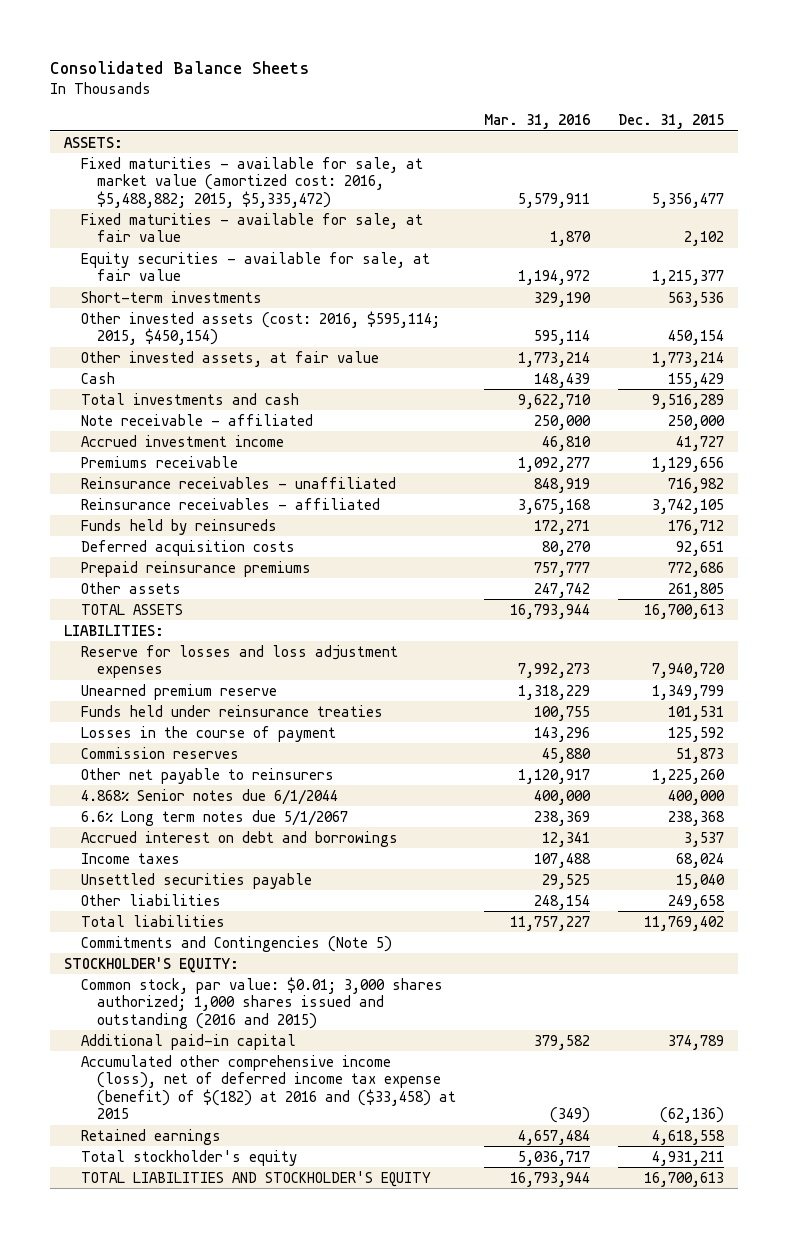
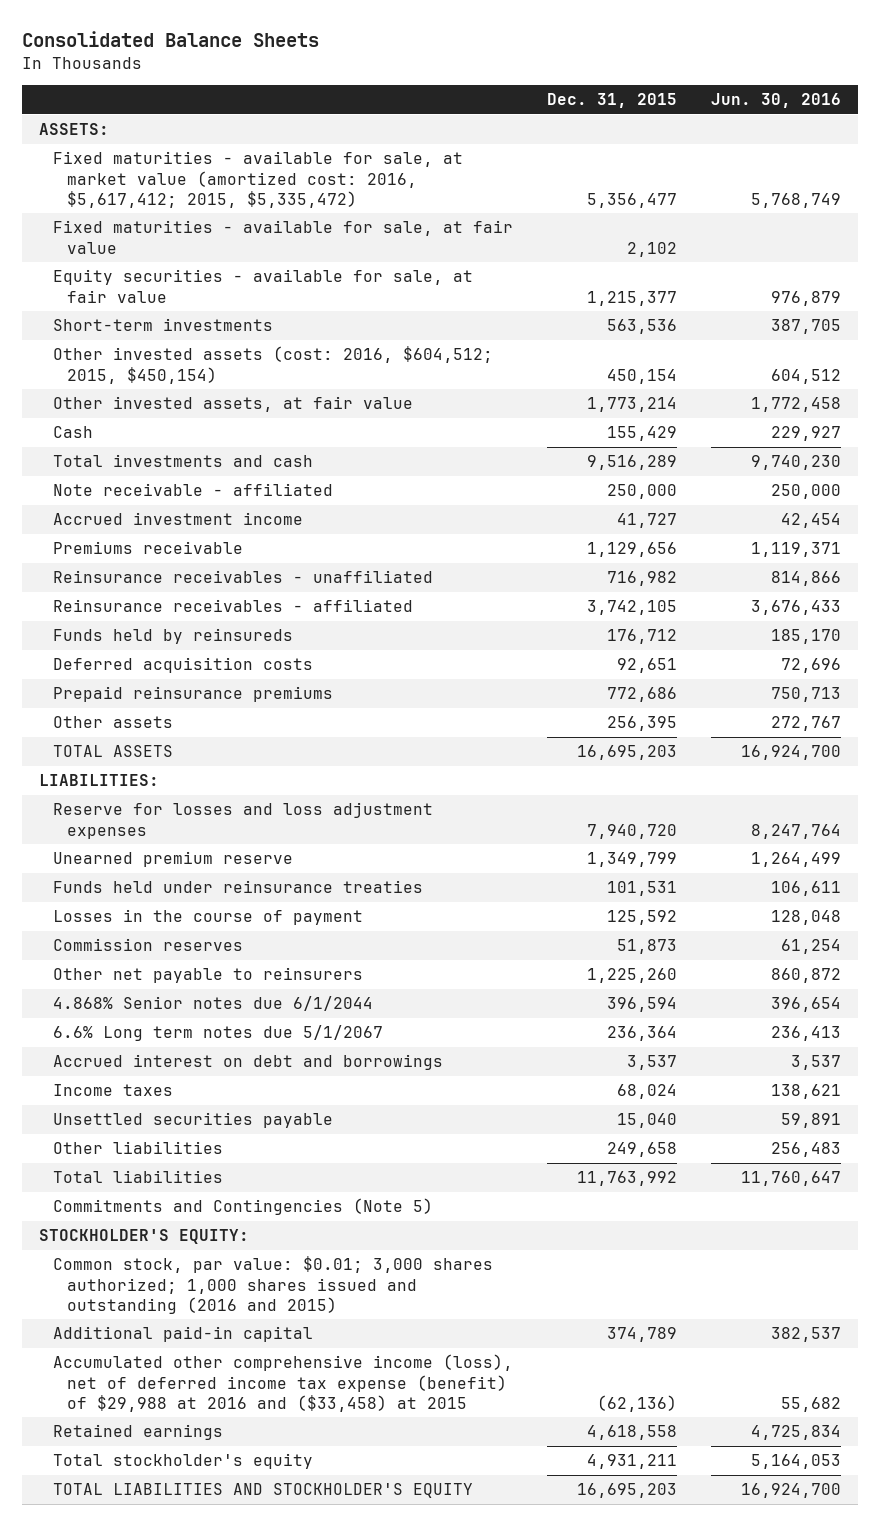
- | Mar. 31, 2016 | Dec. 31, 2015
+ | Dec. 31, 2015 | Jun. 30, 2016
- Fixed maturities - available for sale, at market value (amortized cost: 2016, $5,488,882; 2015, $5,335,472) | 5,579,911 | 5,356,477
+ Fixed maturities - available for sale, at market value (amortized cost: 2016, $5,617,412; 2015, $5,335,472) | 5,356,477 | 5,768,749
- Other invested assets (cost: 2016, $595,114; 2015, $450,154) | 595,114 | 450,154
+ Other invested assets (cost: 2016, $604,512; 2015, $450,154) | 450,154 | 604,512
- Other assets | 247,742 | 261,805
- TOTAL ASSETS | 16,793,944 | 16,700,613
+ Other assets | 256,395 | 272,767
+ TOTAL ASSETS | 16,695,203 | 16,924,700
- 4.868% Senior notes due 6/1/2044 | 400,000 | 400,000
- 6.6% Long term notes due 5/1/2067 | 238,369 | 238,368
+ 4.868% Senior notes due 6/1/2044 | 396,594 | 396,654
+ 6.6% Long term notes due 5/1/2067 | 236,364 | 236,413
- Total liabilities | 11,757,227 | 11,769,402
+ Total liabilities | 11,763,992 | 11,760,647
- Accumulated other comprehensive income (loss), net of deferred income tax expense (benefit) of $(182) at 2016 and ($33,458) at 2015 | (349) | (62,136)
+ Accumulated other comprehensive income (loss), net of deferred income tax expense (benefit) of $29,988 at 2016 and ($33,458) at 2015 | (62,136) | 55,682
- TOTAL LIABILITIES AND STOCKHOLDER'S EQUITY | 16,793,944 | 16,700,613
+ TOTAL LIABILITIES AND STOCKHOLDER'S EQUITY | 16,695,203 | 16,924,700

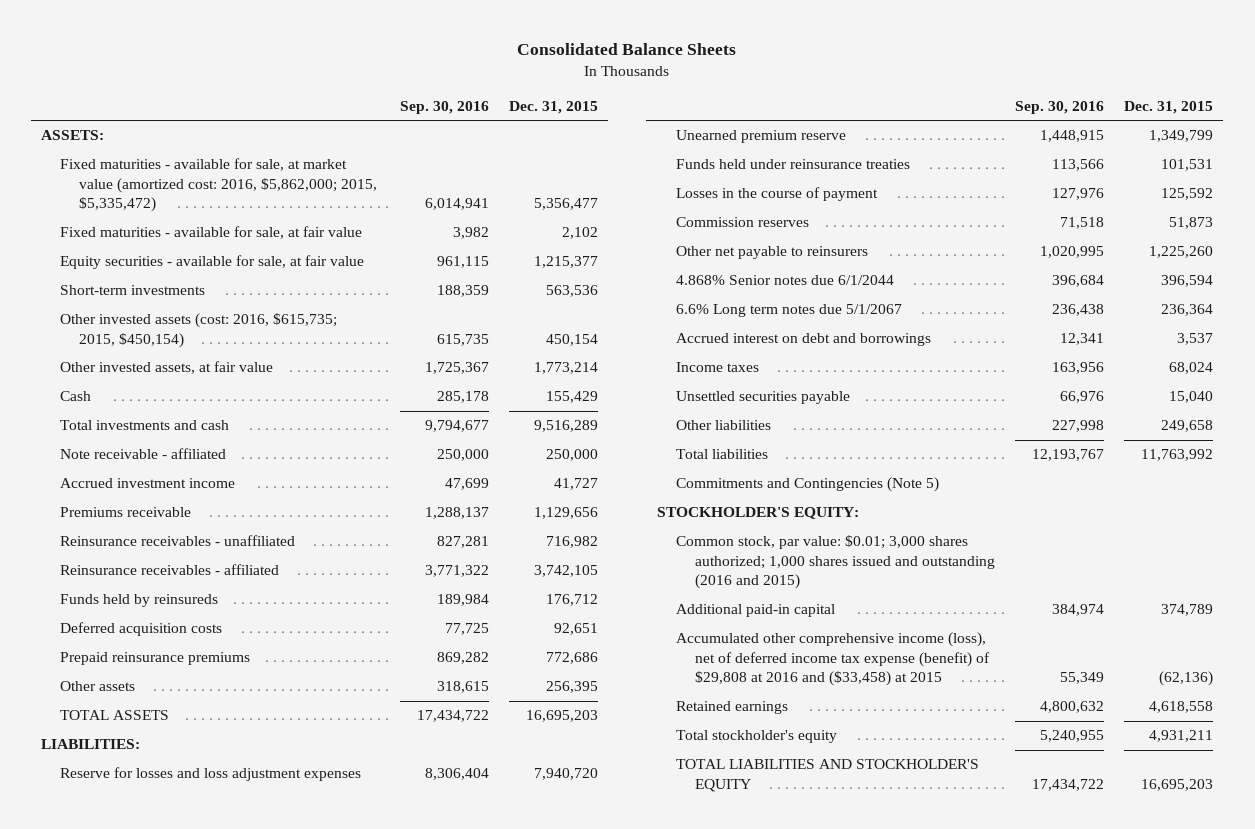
- | Dec. 31, 2015 | Jun. 30, 2016
+ | Sep. 30, 2016 | Dec. 31, 2015
- Fixed maturities - available for sale, at market value (amortized cost: 2016, $5,617,412; 2015, $5,335,472) | 5,356,477 | 5,768,749
+ Fixed maturities - available for sale, at market value (amortized cost: 2016, $5,862,000; 2015, $5,335,472) | 6,014,941 | 5,356,477
- Other invested assets (cost: 2016, $604,512; 2015, $450,154) | 450,154 | 604,512
+ Other invested assets (cost: 2016, $615,735; 2015, $450,154) | 615,735 | 450,154
- Accumulated other comprehensive income (loss), net of deferred income tax expense (benefit) of $29,988 at 2016 and ($33,458) at 2015 | (62,136) | 55,682
+ Accumulated other comprehensive income (loss), net of deferred income tax expense (benefit) of $29,808 at 2016 and ($33,458) at 2015 | 55,349 | (62,136)

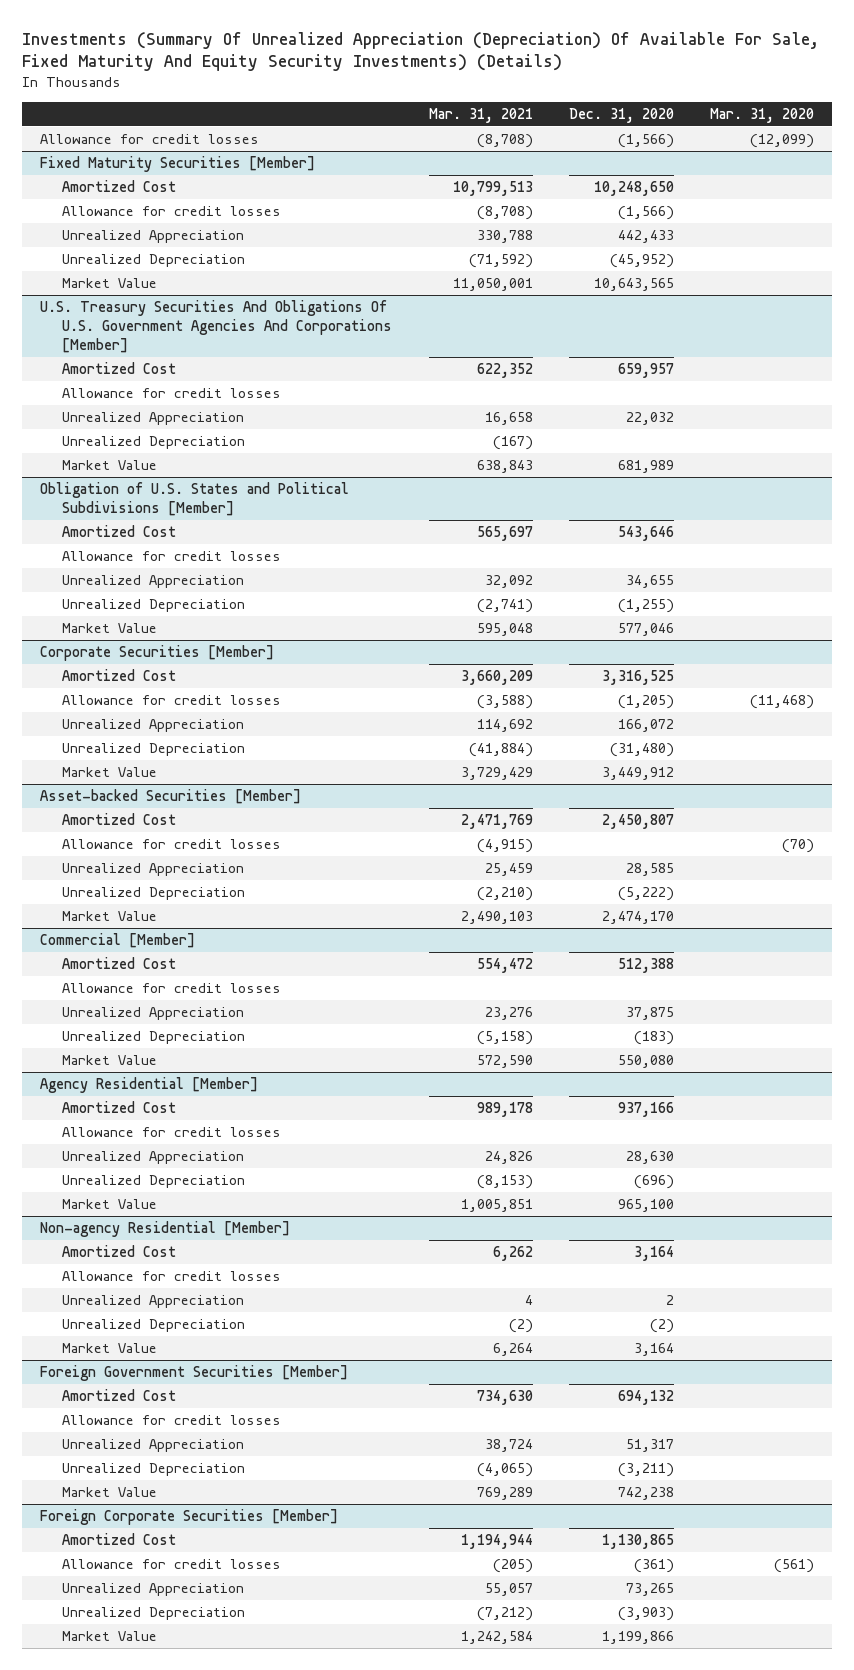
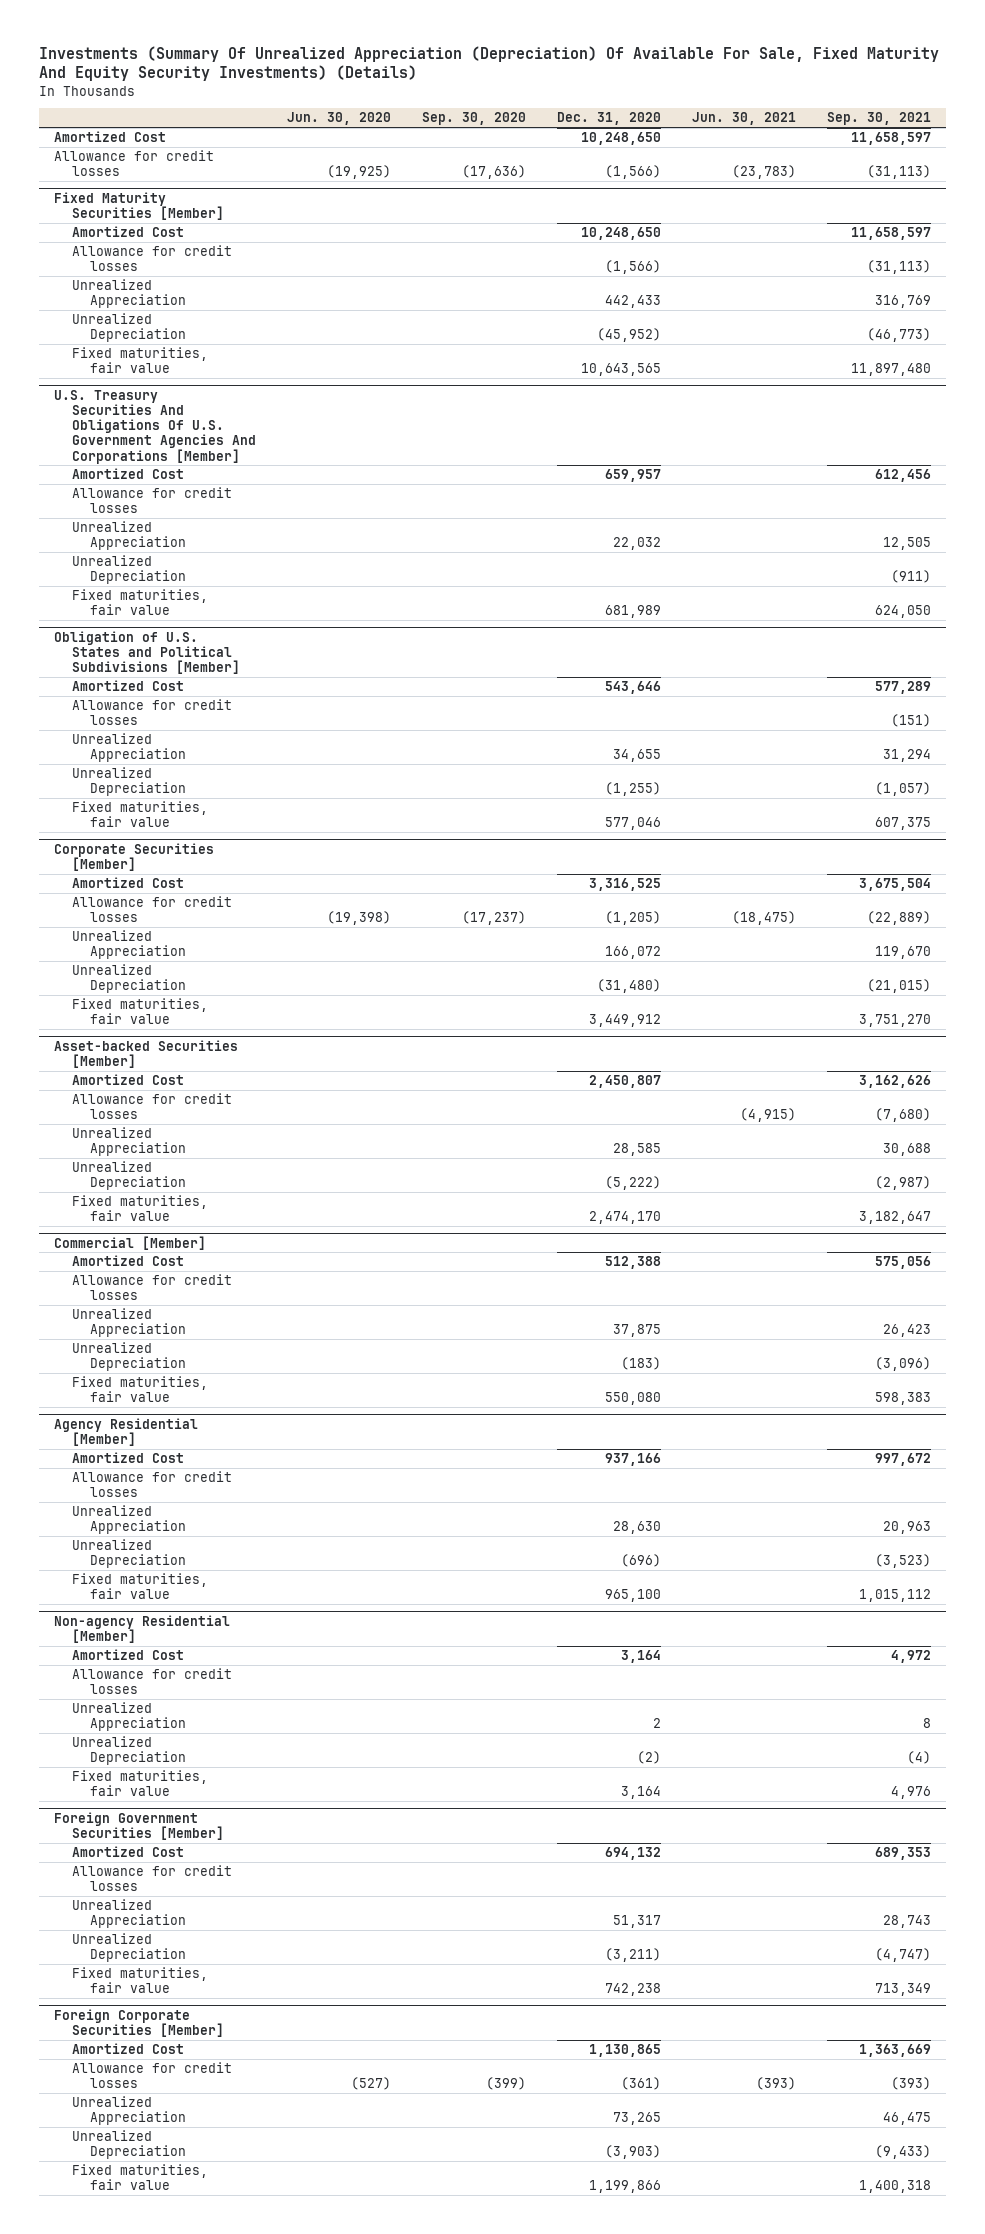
- | Mar. 31, 2021 | Dec. 31, 2020 | Mar. 31, 2020
+ | Jun. 30, 2020 | Sep. 30, 2020 | Dec. 31, 2020 | Jun. 30, 2021 | Sep. 30, 2021
+ Amortized Cost | | | 10,248,650 | | 11,658,597
@ Fixed Maturity Securities [Member]
- Market Value | 11,050,001 | 10,643,565 |
+ Fixed maturities, fair value | | | 10,643,565 | | 11,897,480
@ U.S. Treasury Securities And Obligations Of U.S. Government Agencies And Corporations [Member]
- Market Value | 638,843 | 681,989 |
+ Fixed maturities, fair value | | | 681,989 | | 624,050
@ Obligation of U.S. States and Political Subdivisions [Member]
- Market Value | 595,048 | 577,046 |
+ Fixed maturities, fair value | | | 577,046 | | 607,375
@ Corporate Securities [Member]
- Market Value | 3,729,429 | 3,449,912 |
+ Fixed maturities, fair value | | | 3,449,912 | | 3,751,270
@ Asset-backed Securities [Member]
- Market Value | 2,490,103 | 2,474,170 |
+ Fixed maturities, fair value | | | 2,474,170 | | 3,182,647
@ Commercial [Member]
- Market Value | 572,590 | 550,080 |
+ Fixed maturities, fair value | | | 550,080 | | 598,383
@ Agency Residential [Member]
- Market Value | 1,005,851 | 965,100 |
+ Fixed maturities, fair value | | | 965,100 | | 1,015,112
@ Non-agency Residential [Member]
- Market Value | 6,264 | 3,164 |
+ Fixed maturities, fair value | | | 3,164 | | 4,976
@ Foreign Government Securities [Member]
- Market Value | 769,289 | 742,238 |
+ Fixed maturities, fair value | | | 742,238 | | 713,349
@ Foreign Corporate Securities [Member]
- Market Value | 1,242,584 | 1,199,866 |
+ Fixed maturities, fair value | | | 1,199,866 | | 1,400,318

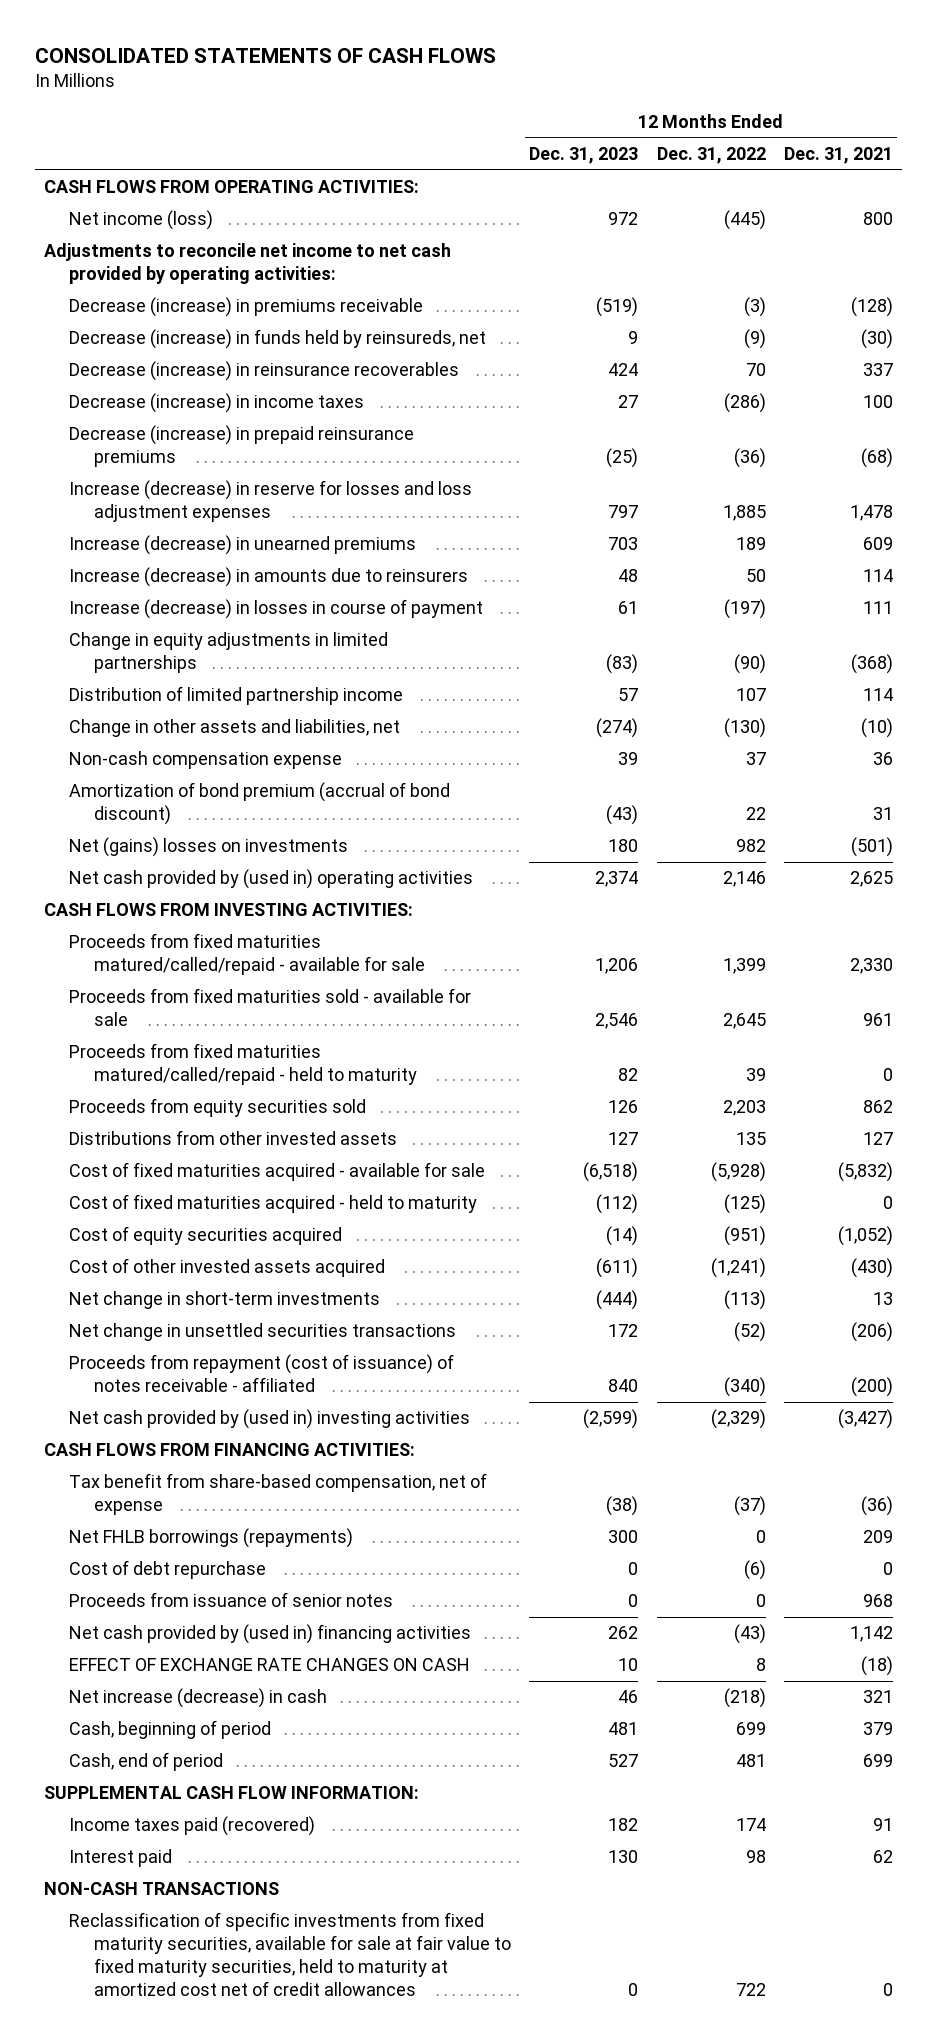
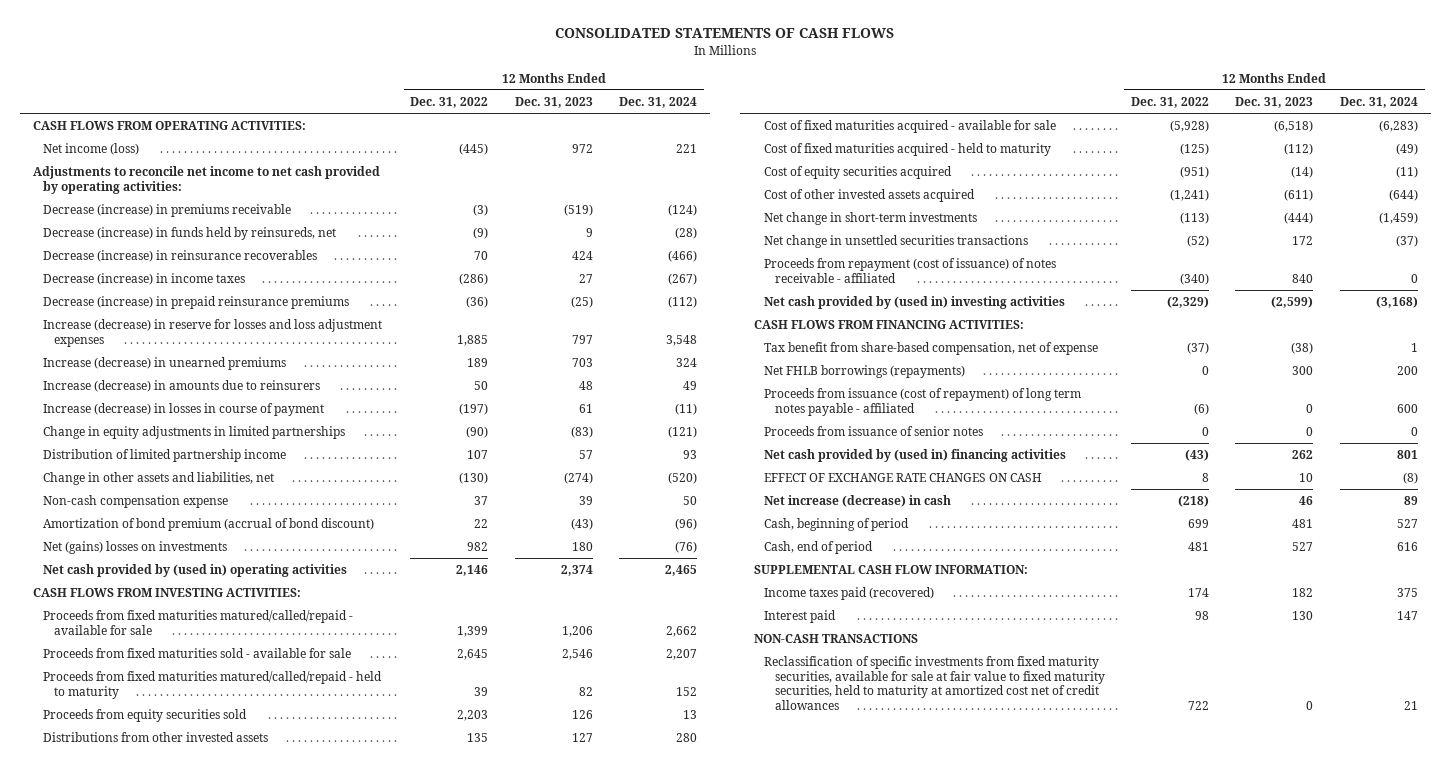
- | 12 Months Ended Dec. 31, 2023 | 12 Months Ended Dec. 31, 2022 | 12 Months Ended Dec. 31, 2021
+ | 12 Months Ended Dec. 31, 2022 | 12 Months Ended Dec. 31, 2023 | 12 Months Ended Dec. 31, 2024
- Cost of debt repurchase | 0 | (6) | 0
+ Proceeds from issuance (cost of repayment) of long term notes payable - affiliated | (6) | 0 | 600

